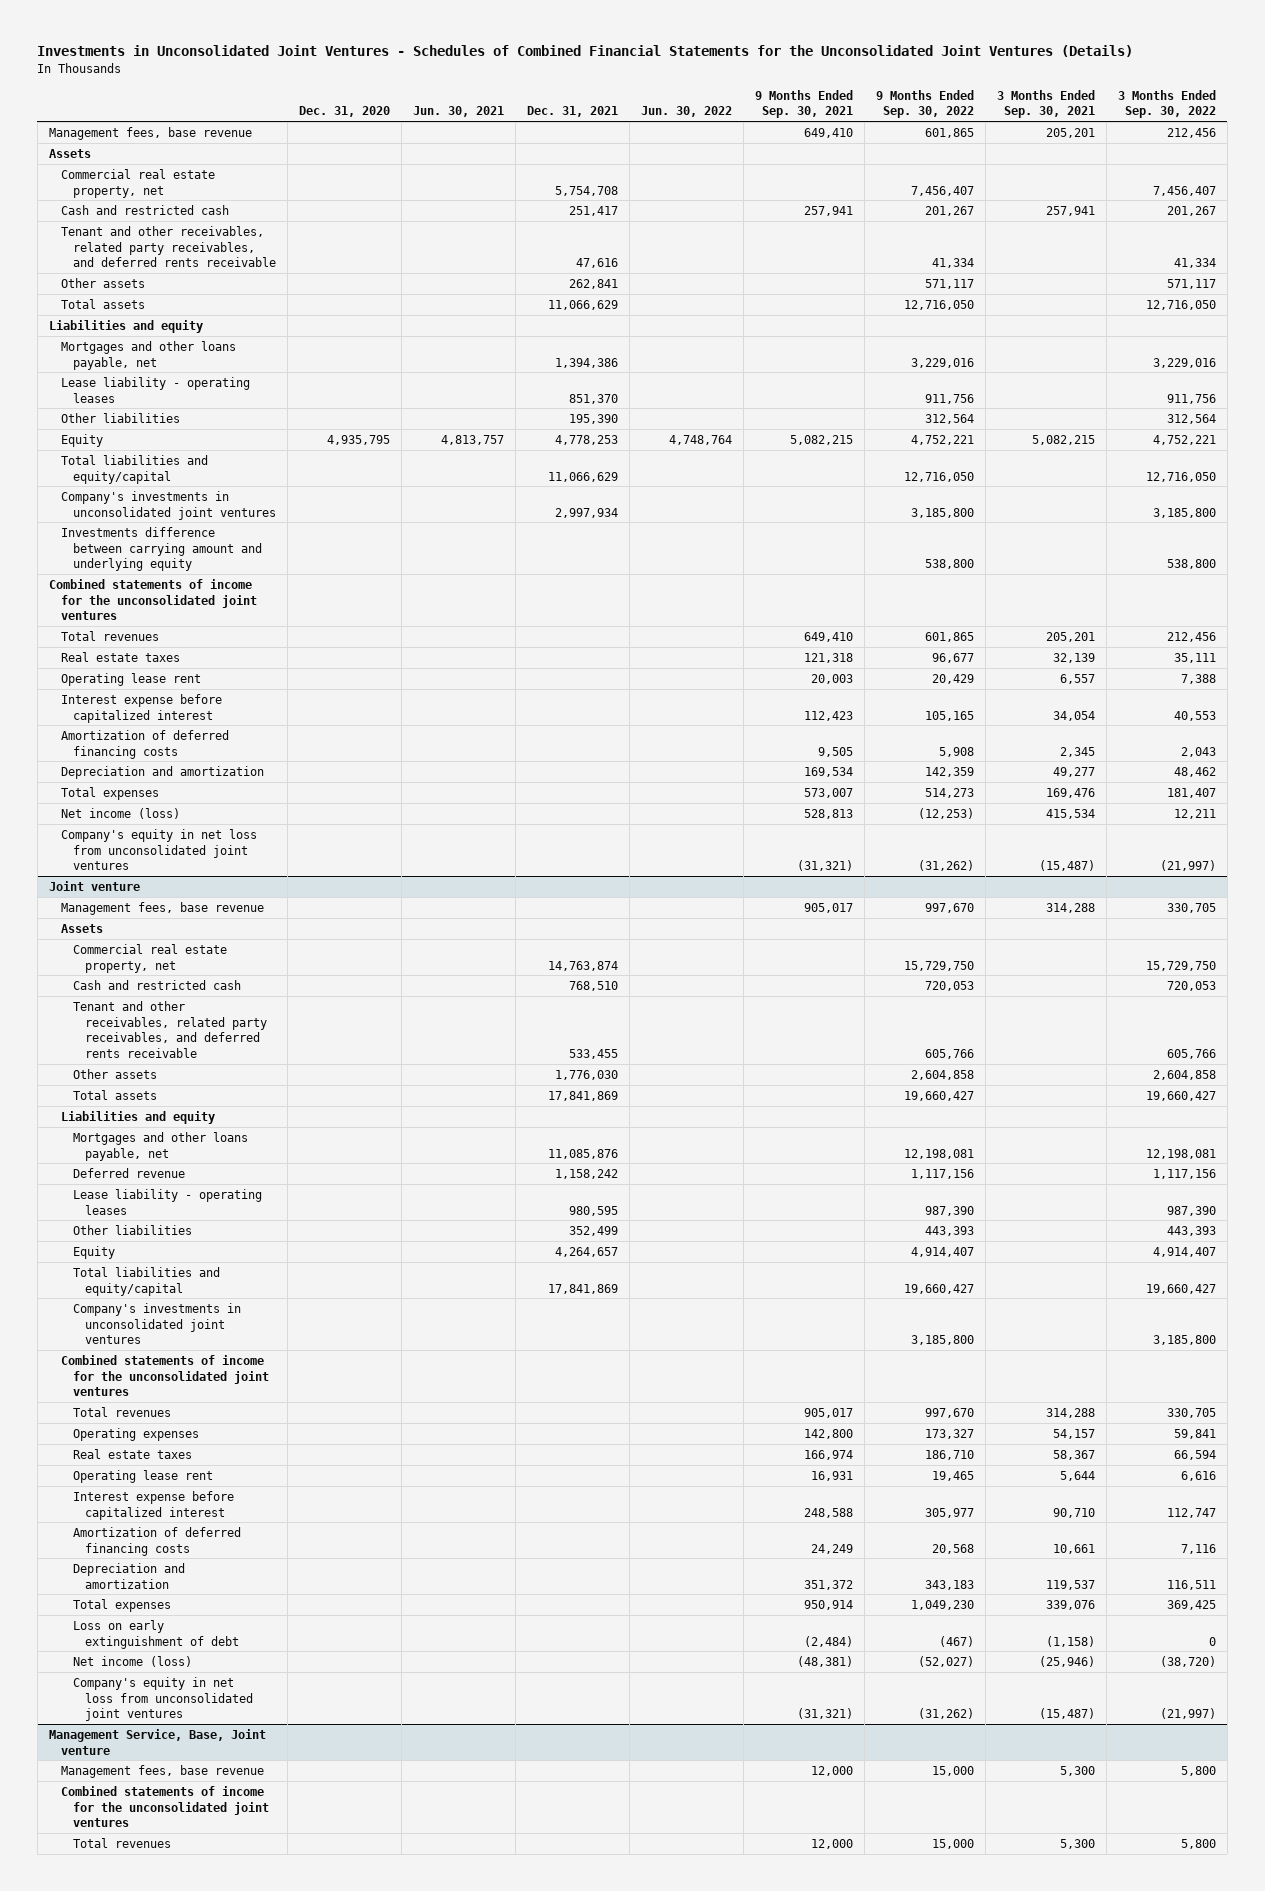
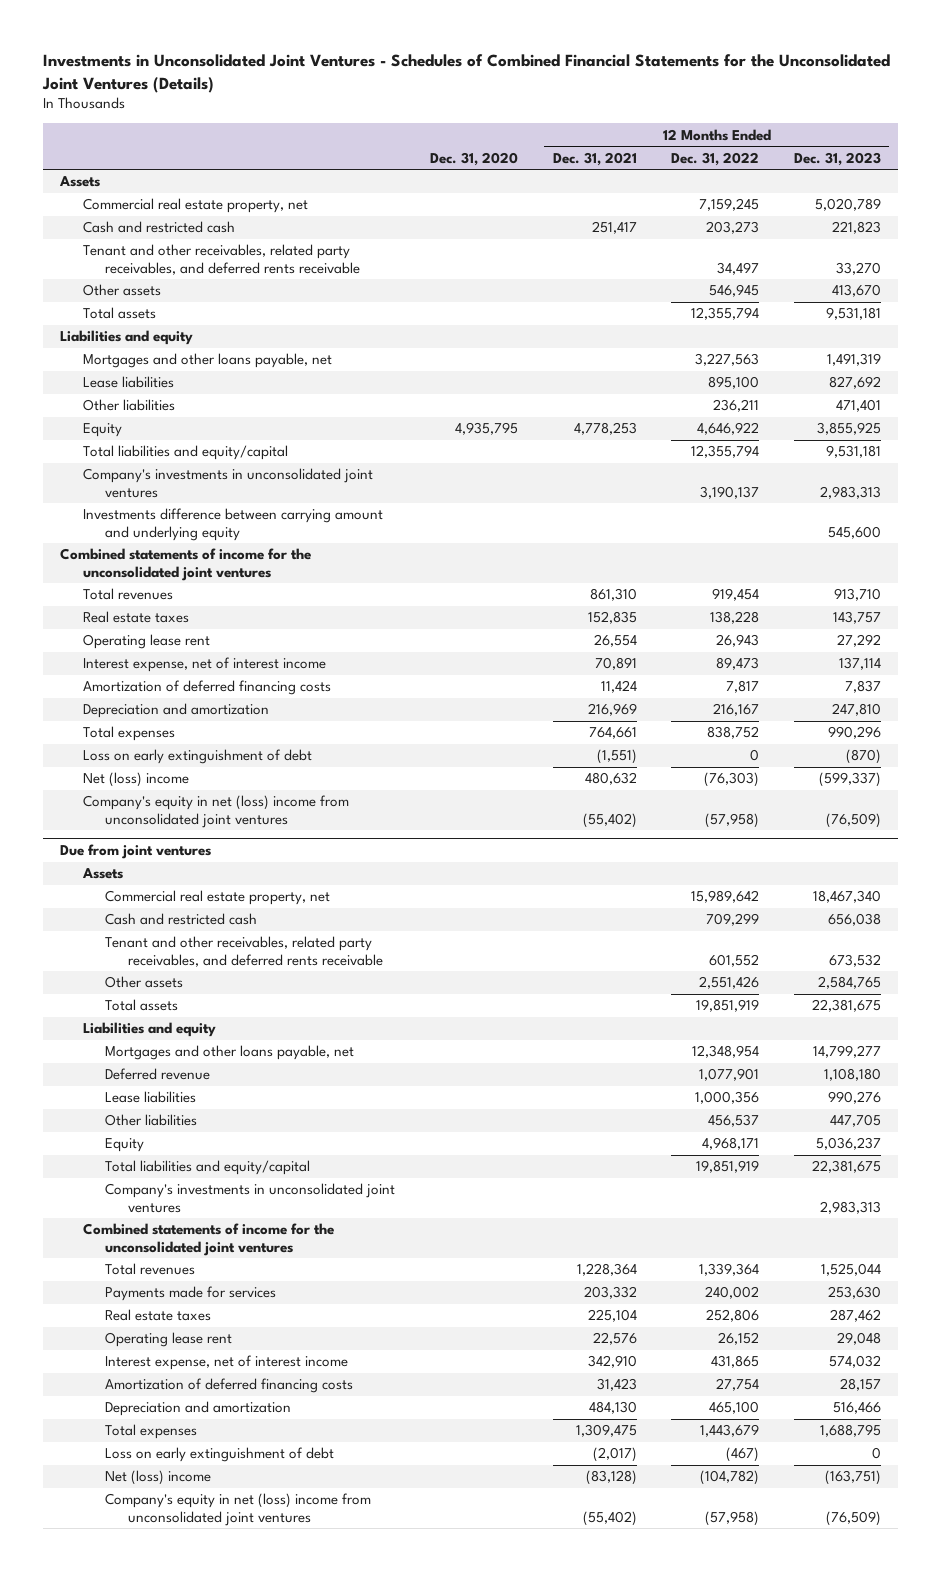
- | Dec. 31, 2020 | Jun. 30, 2021 | Dec. 31, 2021 | Jun. 30, 2022 | 9 Months Ended Sep. 30, 2021 | 9 Months Ended Sep. 30, 2022 | 3 Months Ended Sep. 30, 2021 | 3 Months Ended Sep. 30, 2022
+ | Dec. 31, 2020 | 12 Months Ended Dec. 31, 2021 | 12 Months Ended Dec. 31, 2022 | 12 Months Ended Dec. 31, 2023
- Management fees, base revenue | | | | | 649,410 | 601,865 | 205,201 | 212,456
- Lease liability - operating leases | | | 851,370 | | | 911,756 | | 911,756
+ Lease liabilities | | | 895,100 | 827,692
- Interest expense before capitalized interest | | | | | 112,423 | 105,165 | 34,054 | 40,553
+ Interest expense, net of interest income | | 70,891 | 89,473 | 137,114
- Net income (loss) | | | | | 528,813 | (12,253) | 415,534 | 12,211
- Company's equity in net loss from unconsolidated joint ventures | | | | | (31,321) | (31,262) | (15,487) | (21,997)
- Joint venture
- Management fees, base revenue | | | | | 905,017 | 997,670 | 314,288 | 330,705
+ Loss on early extinguishment of debt | | (1,551) | 0 | (870)
+ Net (loss) income | | 480,632 | (76,303) | (599,337)
+ Company's equity in net (loss) income from unconsolidated joint ventures | | (55,402) | (57,958) | (76,509)
+ Due from joint ventures
- Lease liability - operating leases | | | 980,595 | | | 987,390 | | 987,390
+ Lease liabilities | | | 1,000,356 | 990,276
- Operating expenses | | | | | 142,800 | 173,327 | 54,157 | 59,841
+ Payments made for services | | 203,332 | 240,002 | 253,630
- Interest expense before capitalized interest | | | | | 248,588 | 305,977 | 90,710 | 112,747
+ Interest expense, net of interest income | | 342,910 | 431,865 | 574,032
- Net income (loss) | | | | | (48,381) | (52,027) | (25,946) | (38,720)
- Company's equity in net loss from unconsolidated joint ventures | | | | | (31,321) | (31,262) | (15,487) | (21,997)
- Management Service, Base, Joint venture
- Management fees, base revenue | | | | | 12,000 | 15,000 | 5,300 | 5,800
- Combined statements of income for the unconsolidated joint ventures
- Total revenues | | | | | 12,000 | 15,000 | 5,300 | 5,800
+ Net (loss) income | | (83,128) | (104,782) | (163,751)
+ Company's equity in net (loss) income from unconsolidated joint ventures | | (55,402) | (57,958) | (76,509)

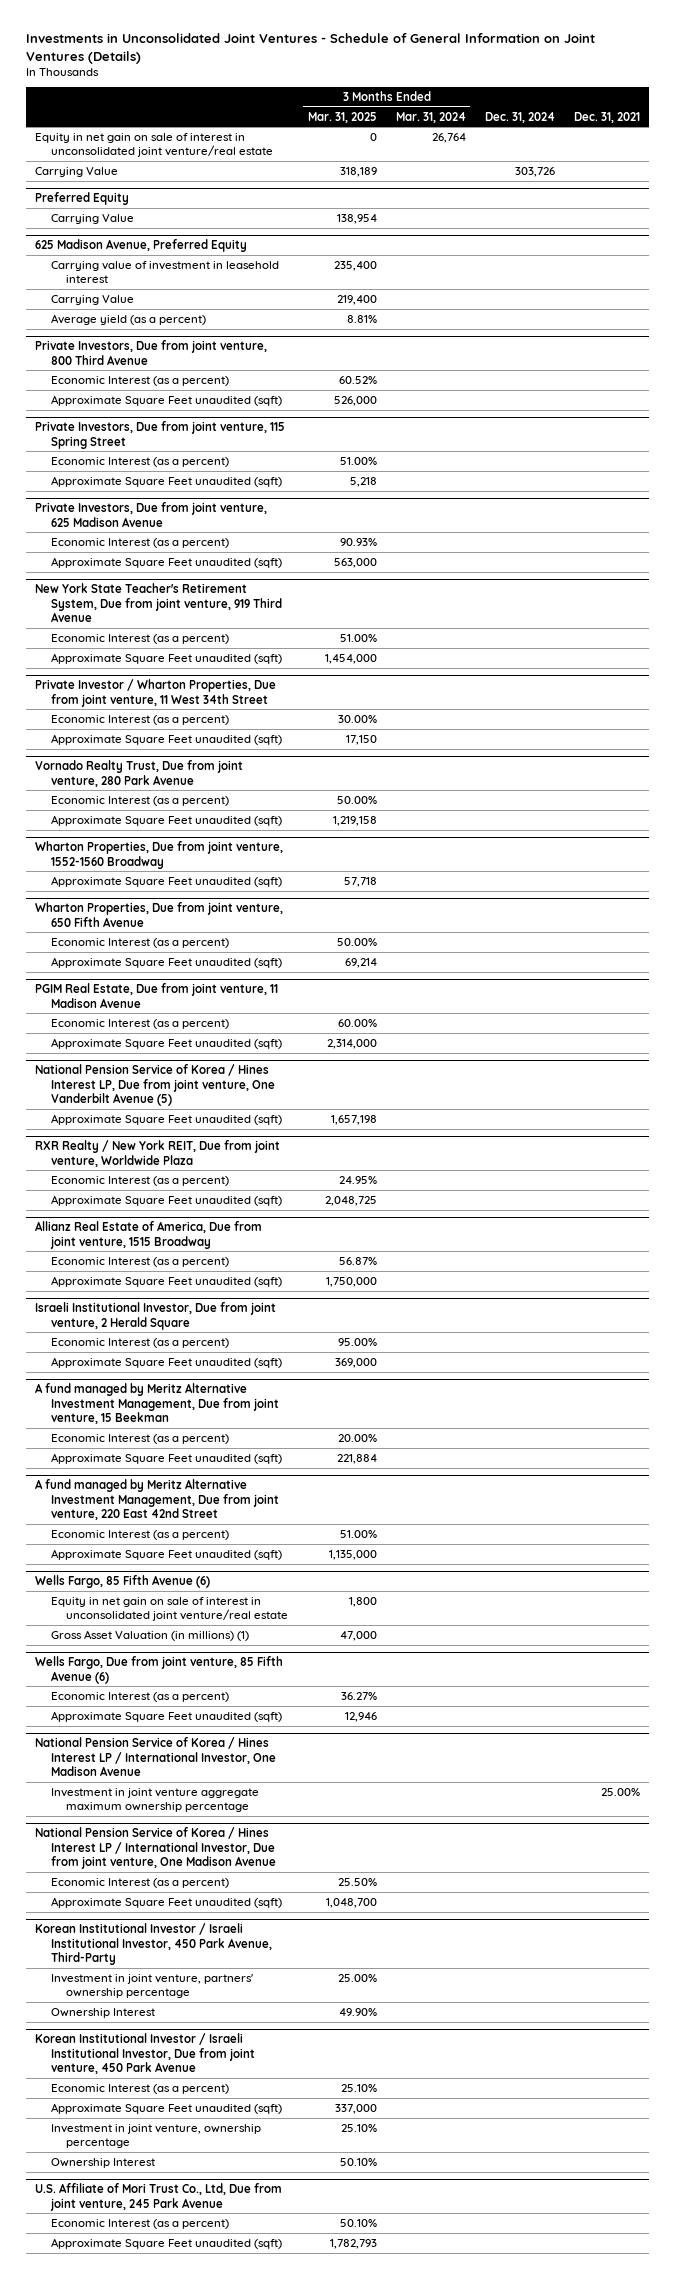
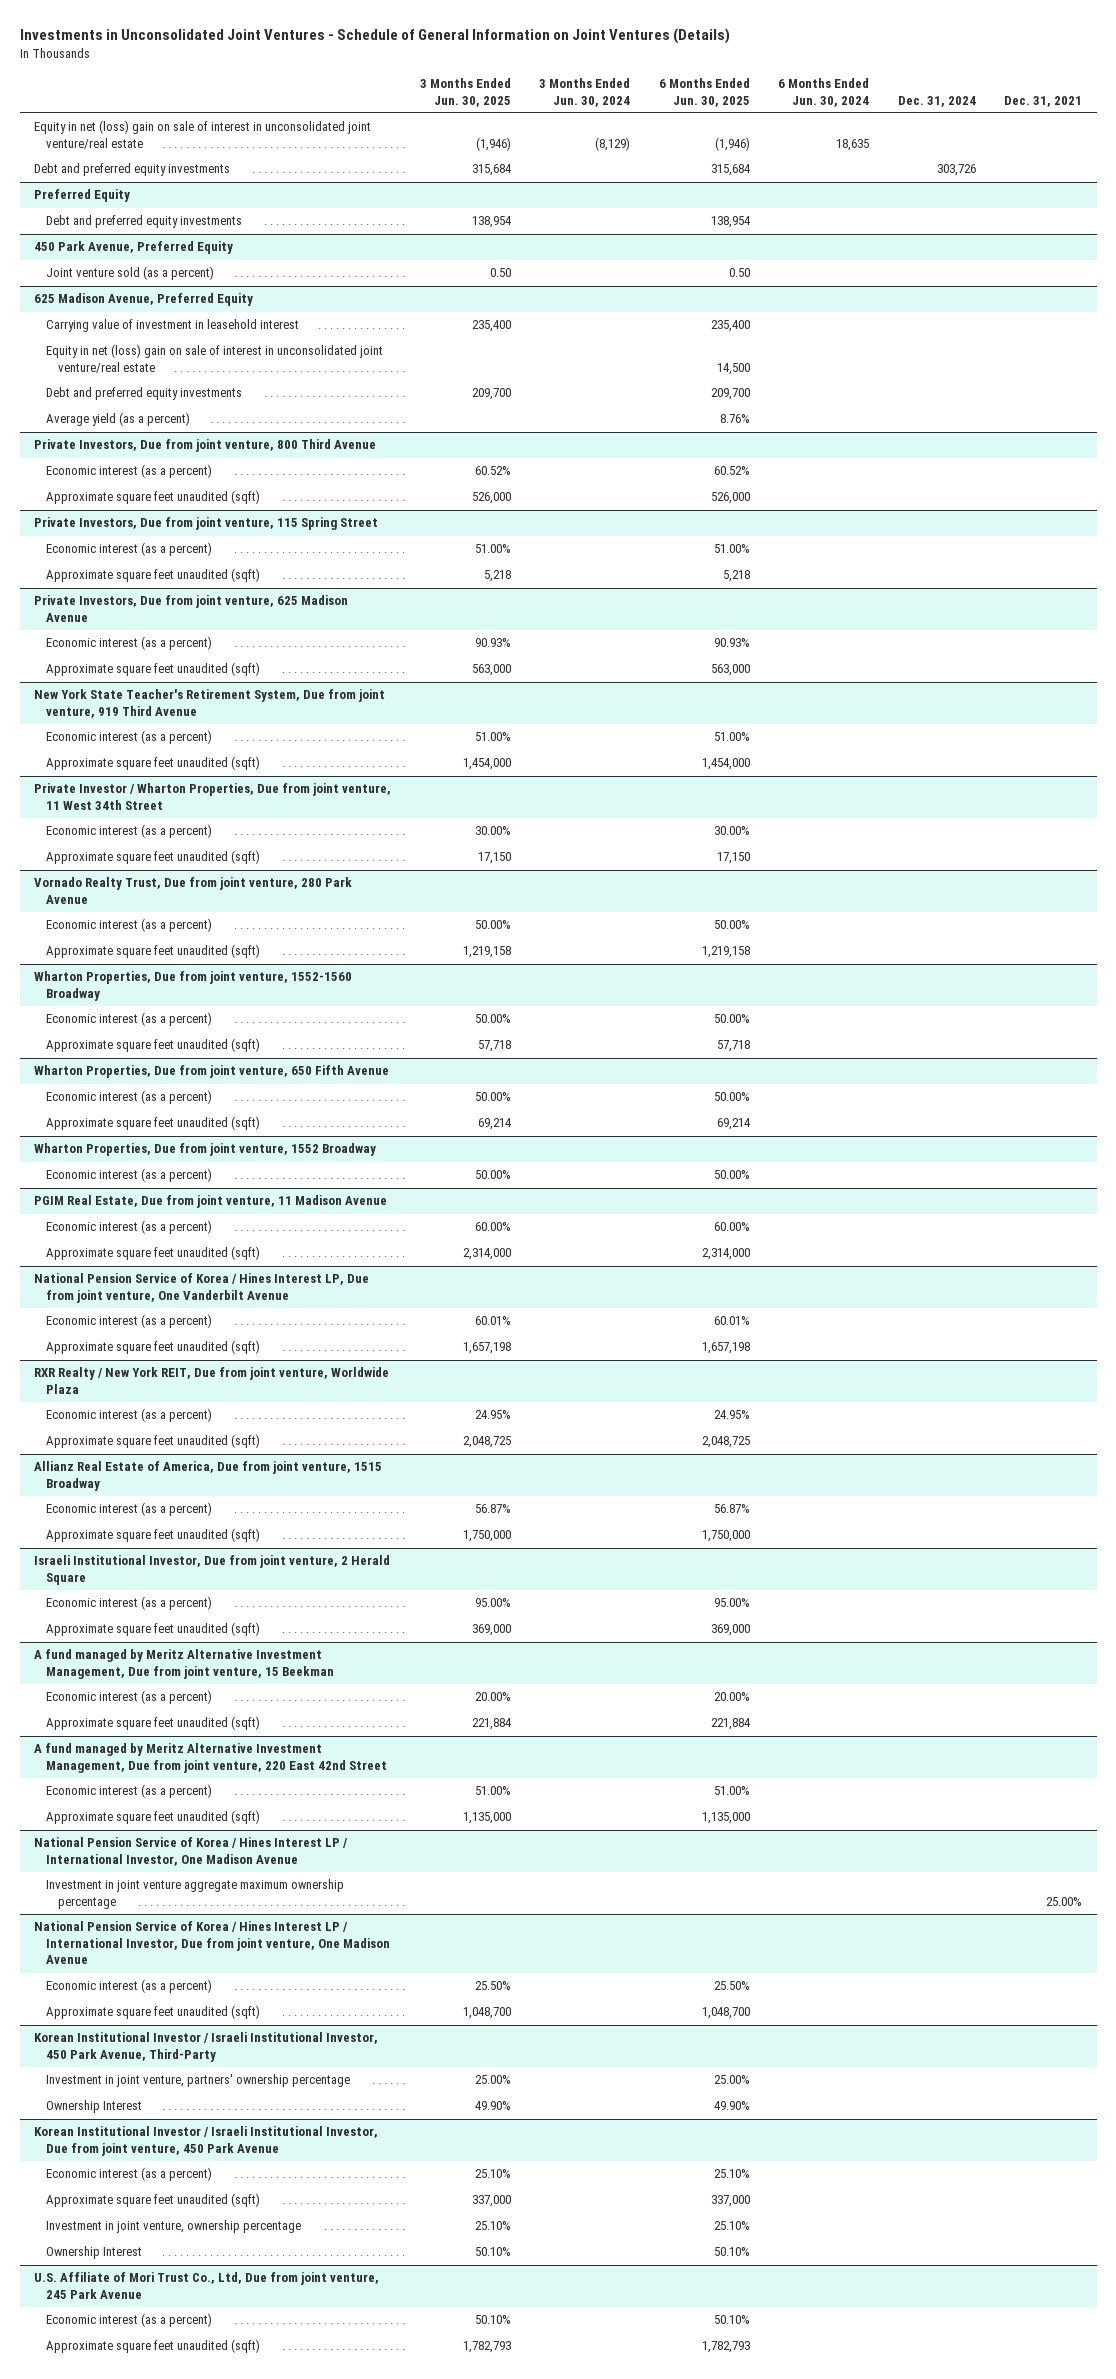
- | 3 Months Ended Mar. 31, 2025 | 3 Months Ended Mar. 31, 2024 | Dec. 31, 2024 | Dec. 31, 2021
+ | 3 Months Ended Jun. 30, 2025 | 3 Months Ended Jun. 30, 2024 | 6 Months Ended Jun. 30, 2025 | 6 Months Ended Jun. 30, 2024 | Dec. 31, 2024 | Dec. 31, 2021
- Equity in net gain on sale of interest in unconsolidated joint venture/real estate | 0 | 26,764 | |
- Carrying Value | 318,189 | | 303,726 |
+ Equity in net (loss) gain on sale of interest in unconsolidated joint venture/real estate | (1,946) | (8,129) | (1,946) | 18,635 | |
+ Debt and preferred equity investments | 315,684 | | 315,684 | | 303,726 |
@ Preferred Equity
- Carrying Value | 138,954 | | |
+ Debt and preferred equity investments | 138,954 | | 138,954 | | |
+ 450 Park Avenue, Preferred Equity
+ Joint venture sold (as a percent) | 0.50 | | 0.50 | | |
@ 625 Madison Avenue, Preferred Equity
- Carrying Value | 219,400 | | |
+ Equity in net (loss) gain on sale of interest in unconsolidated joint venture/real estate | | | 14,500 | | |
+ Debt and preferred equity investments | 209,700 | | 209,700 | | |
@ Private Investors, Due from joint venture, 800 Third Avenue
- Economic Interest (as a percent) | 60.52% | | |
- Approximate Square Feet unaudited (sqft) | 526,000 | | |
+ Economic interest (as a percent) | 60.52% | | 60.52% | | |
+ Approximate square feet unaudited (sqft) | 526,000 | | 526,000 | | |
@ Private Investors, Due from joint venture, 115 Spring Street
- Economic Interest (as a percent) | 51.00% | | |
- Approximate Square Feet unaudited (sqft) | 5,218 | | |
+ Economic interest (as a percent) | 51.00% | | 51.00% | | |
+ Approximate square feet unaudited (sqft) | 5,218 | | 5,218 | | |
@ Private Investors, Due from joint venture, 625 Madison Avenue
- Economic Interest (as a percent) | 90.93% | | |
- Approximate Square Feet unaudited (sqft) | 563,000 | | |
+ Economic interest (as a percent) | 90.93% | | 90.93% | | |
+ Approximate square feet unaudited (sqft) | 563,000 | | 563,000 | | |
@ New York State Teacher's Retirement System, Due from joint venture, 919 Third Avenue
- Economic Interest (as a percent) | 51.00% | | |
- Approximate Square Feet unaudited (sqft) | 1,454,000 | | |
+ Economic interest (as a percent) | 51.00% | | 51.00% | | |
+ Approximate square feet unaudited (sqft) | 1,454,000 | | 1,454,000 | | |
@ Private Investor / Wharton Properties, Due from joint venture, 11 West 34th Street
- Economic Interest (as a percent) | 30.00% | | |
- Approximate Square Feet unaudited (sqft) | 17,150 | | |
+ Economic interest (as a percent) | 30.00% | | 30.00% | | |
+ Approximate square feet unaudited (sqft) | 17,150 | | 17,150 | | |
@ Vornado Realty Trust, Due from joint venture, 280 Park Avenue
- Economic Interest (as a percent) | 50.00% | | |
- Approximate Square Feet unaudited (sqft) | 1,219,158 | | |
+ Economic interest (as a percent) | 50.00% | | 50.00% | | |
+ Approximate square feet unaudited (sqft) | 1,219,158 | | 1,219,158 | | |
@ Wharton Properties, Due from joint venture, 1552-1560 Broadway
- Approximate Square Feet unaudited (sqft) | 57,718 | | |
+ Economic interest (as a percent) | 50.00% | | 50.00% | | |
+ Approximate square feet unaudited (sqft) | 57,718 | | 57,718 | | |
@ Wharton Properties, Due from joint venture, 650 Fifth Avenue
- Economic Interest (as a percent) | 50.00% | | |
- Approximate Square Feet unaudited (sqft) | 69,214 | | |
+ Economic interest (as a percent) | 50.00% | | 50.00% | | |
+ Approximate square feet unaudited (sqft) | 69,214 | | 69,214 | | |
+ Wharton Properties, Due from joint venture, 1552 Broadway
+ Economic interest (as a percent) | 50.00% | | 50.00% | | |
@ PGIM Real Estate, Due from joint venture, 11 Madison Avenue
- Economic Interest (as a percent) | 60.00% | | |
- Approximate Square Feet unaudited (sqft) | 2,314,000 | | |
- National Pension Service of Korea / Hines Interest LP, Due from joint venture, One Vanderbilt Avenue (5)
- Approximate Square Feet unaudited (sqft) | 1,657,198 | | |
@ PGIM Real Estate, Due from joint venture, 11 Madison Avenue
+ Economic interest (as a percent) | 60.00% | | 60.00% | | |
+ Approximate square feet unaudited (sqft) | 2,314,000 | | 2,314,000 | | |
+ National Pension Service of Korea / Hines Interest LP, Due from joint venture, One Vanderbilt Avenue
+ Economic interest (as a percent) | 60.01% | | 60.01% | | |
+ Approximate square feet unaudited (sqft) | 1,657,198 | | 1,657,198 | | |
@ RXR Realty / New York REIT, Due from joint venture, Worldwide Plaza
- Economic Interest (as a percent) | 24.95% | | |
- Approximate Square Feet unaudited (sqft) | 2,048,725 | | |
+ Economic interest (as a percent) | 24.95% | | 24.95% | | |
+ Approximate square feet unaudited (sqft) | 2,048,725 | | 2,048,725 | | |
@ Allianz Real Estate of America, Due from joint venture, 1515 Broadway
- Economic Interest (as a percent) | 56.87% | | |
- Approximate Square Feet unaudited (sqft) | 1,750,000 | | |
+ Economic interest (as a percent) | 56.87% | | 56.87% | | |
+ Approximate square feet unaudited (sqft) | 1,750,000 | | 1,750,000 | | |
@ Israeli Institutional Investor, Due from joint venture, 2 Herald Square
- Economic Interest (as a percent) | 95.00% | | |
- Approximate Square Feet unaudited (sqft) | 369,000 | | |
+ Economic interest (as a percent) | 95.00% | | 95.00% | | |
+ Approximate square feet unaudited (sqft) | 369,000 | | 369,000 | | |
@ A fund managed by Meritz Alternative Investment Management, Due from joint venture, 15 Beekman
- Economic Interest (as a percent) | 20.00% | | |
- Approximate Square Feet unaudited (sqft) | 221,884 | | |
+ Economic interest (as a percent) | 20.00% | | 20.00% | | |
+ Approximate square feet unaudited (sqft) | 221,884 | | 221,884 | | |
@ A fund managed by Meritz Alternative Investment Management, Due from joint venture, 220 East 42nd Street
- Economic Interest (as a percent) | 51.00% | | |
- Approximate Square Feet unaudited (sqft) | 1,135,000 | | |
- Wells Fargo, 85 Fifth Avenue (6)
- Equity in net gain on sale of interest in unconsolidated joint venture/real estate | 1,800 | | |
- Gross Asset Valuation (in millions) (1) | 47,000 | | |
- Wells Fargo, Due from joint venture, 85 Fifth Avenue (6)
- Economic Interest (as a percent) | 36.27% | | |
- Approximate Square Feet unaudited (sqft) | 12,946 | | |
@ A fund managed by Meritz Alternative Investment Management, Due from joint venture, 220 East 42nd Street
+ Economic interest (as a percent) | 51.00% | | 51.00% | | |
+ Approximate square feet unaudited (sqft) | 1,135,000 | | 1,135,000 | | |
@ National Pension Service of Korea / Hines Interest LP / International Investor, Due from joint venture, One Madison Avenue
- Economic Interest (as a percent) | 25.50% | | |
- Approximate Square Feet unaudited (sqft) | 1,048,700 | | |
+ Economic interest (as a percent) | 25.50% | | 25.50% | | |
+ Approximate square feet unaudited (sqft) | 1,048,700 | | 1,048,700 | | |
@ Korean Institutional Investor / Israeli Institutional Investor, Due from joint venture, 450 Park Avenue
- Economic Interest (as a percent) | 25.10% | | |
- Approximate Square Feet unaudited (sqft) | 337,000 | | |
+ Economic interest (as a percent) | 25.10% | | 25.10% | | |
+ Approximate square feet unaudited (sqft) | 337,000 | | 337,000 | | |
@ U.S. Affiliate of Mori Trust Co., Ltd, Due from joint venture, 245 Park Avenue
- Economic Interest (as a percent) | 50.10% | | |
- Approximate Square Feet unaudited (sqft) | 1,782,793 | | |
+ Economic interest (as a percent) | 50.10% | | 50.10% | | |
+ Approximate square feet unaudited (sqft) | 1,782,793 | | 1,782,793 | | |

